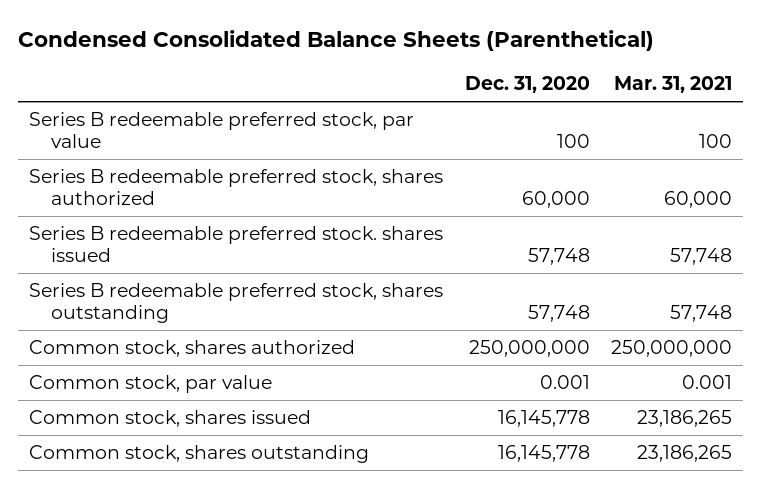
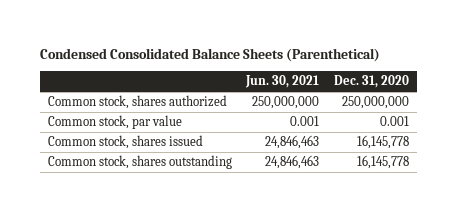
- | Dec. 31, 2020 | Mar. 31, 2021
+ | Jun. 30, 2021 | Dec. 31, 2020
- Series B redeemable preferred stock, par value | 100 | 100
- Series B redeemable preferred stock, shares authorized | 60,000 | 60,000
- Series B redeemable preferred stock. shares issued | 57,748 | 57,748
- Series B redeemable preferred stock, shares outstanding | 57,748 | 57,748

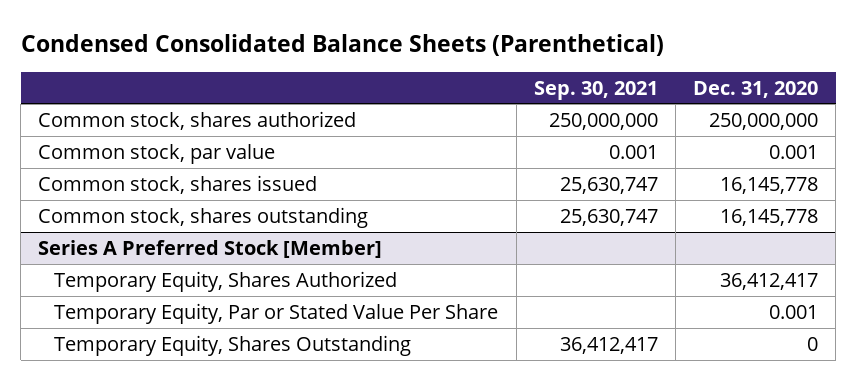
- | Jun. 30, 2021 | Dec. 31, 2020
+ | Sep. 30, 2021 | Dec. 31, 2020
+ Series A Preferred Stock [Member]
+ Temporary Equity, Shares Authorized | | 36,412,417
+ Temporary Equity, Par or Stated Value Per Share | | 0.001
+ Temporary Equity, Shares Outstanding | 36,412,417 | 0

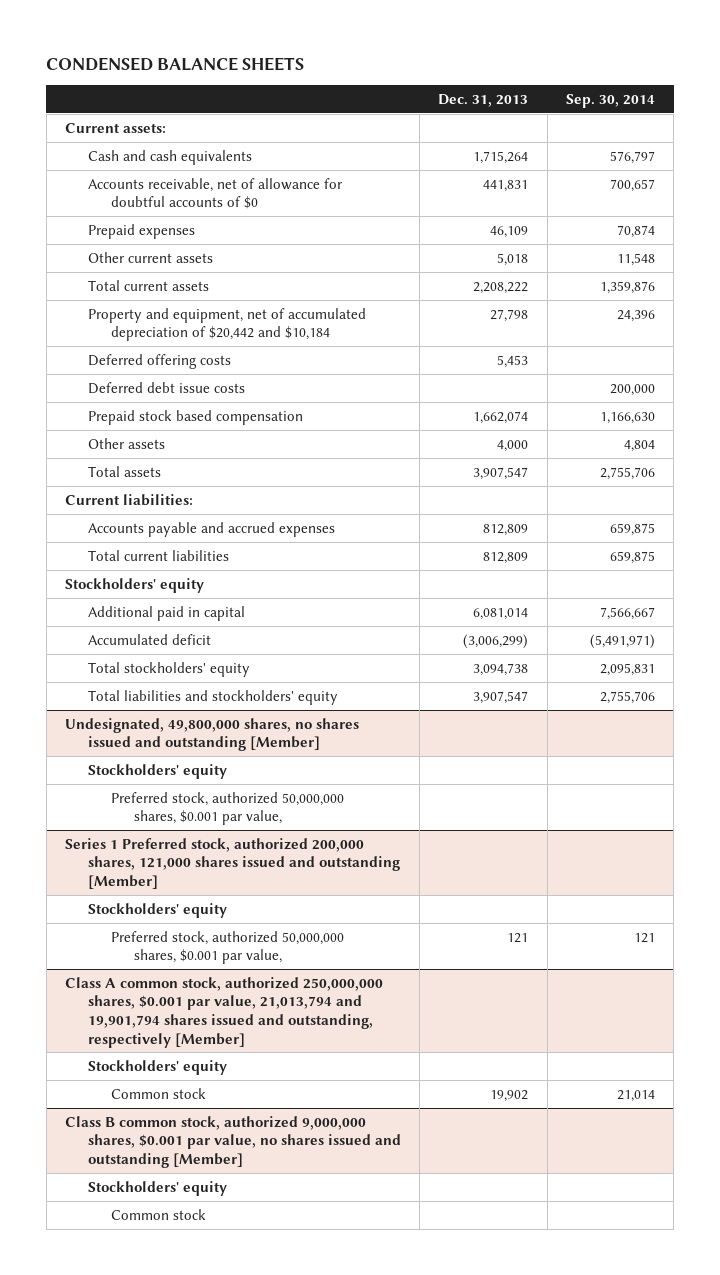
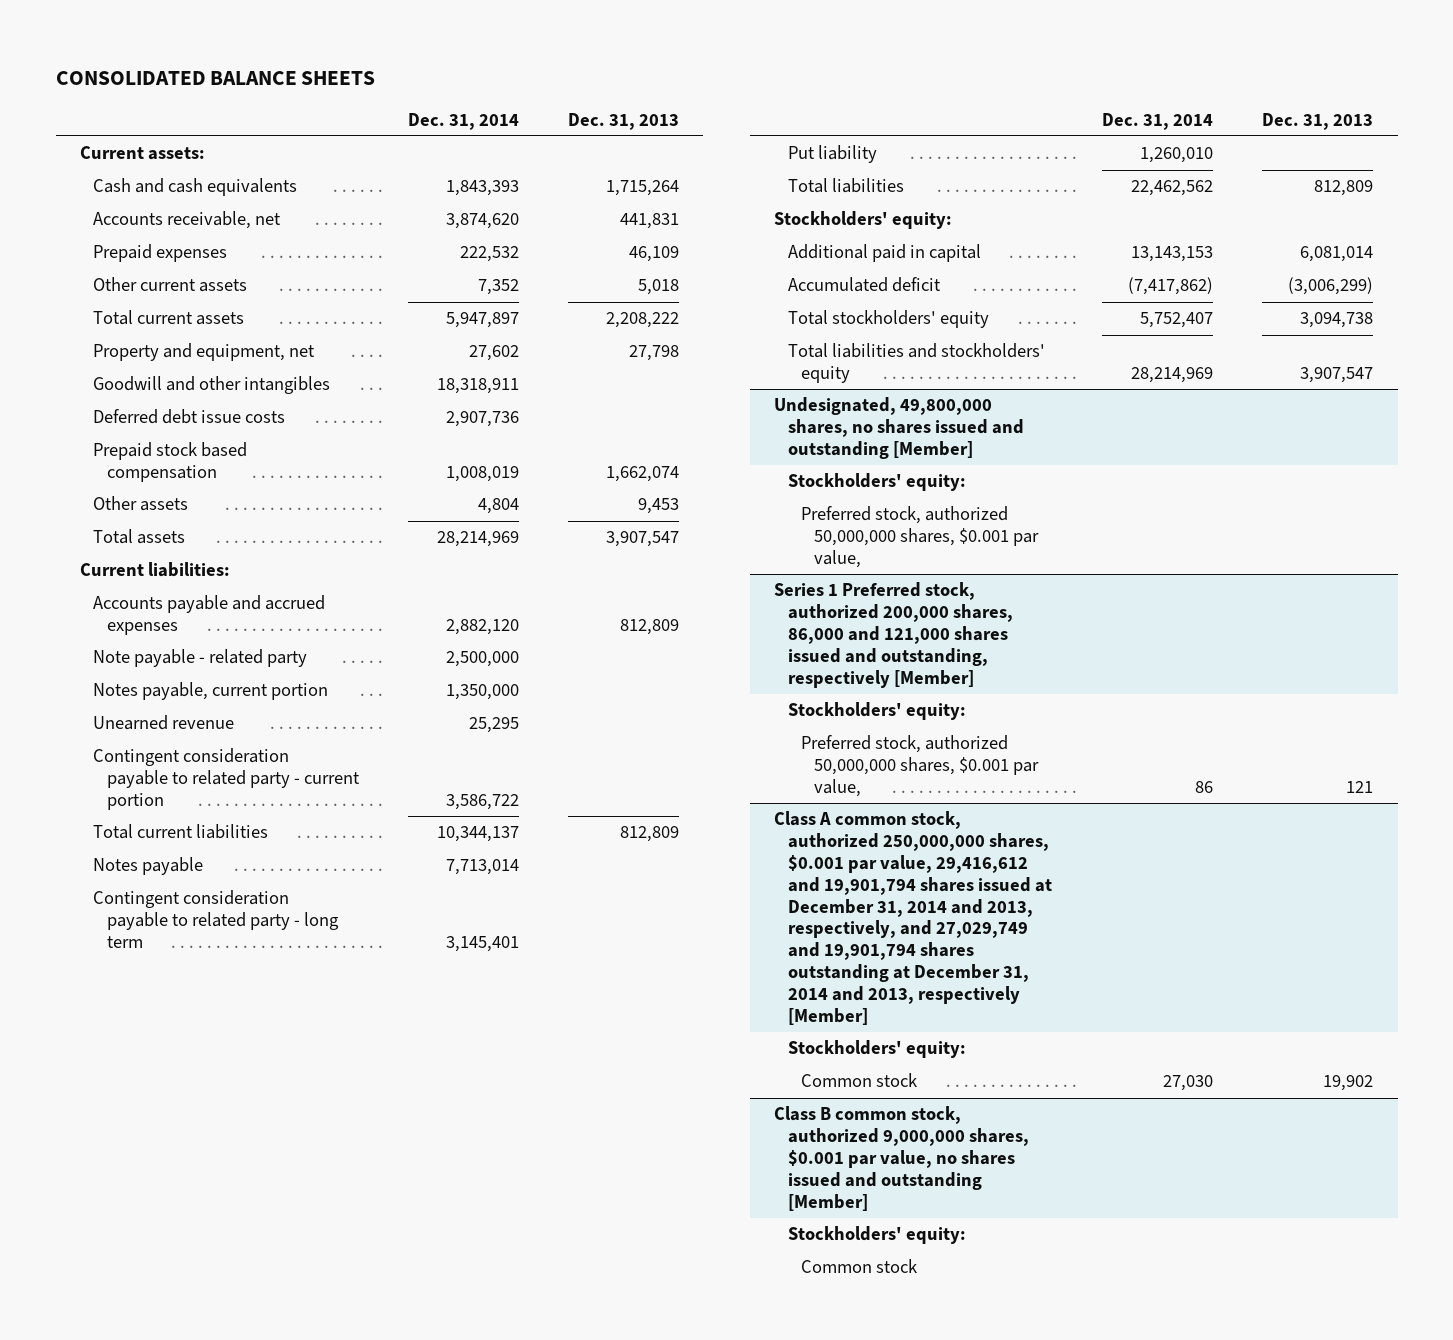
- CONDENSED BALANCE SHEETS
+ CONSOLIDATED BALANCE SHEETS
- | Dec. 31, 2013 | Sep. 30, 2014
+ | Dec. 31, 2014 | Dec. 31, 2013
- Accounts receivable, net of allowance for doubtful accounts of $0 | 441,831 | 700,657
+ Accounts receivable, net | 3,874,620 | 441,831
- Property and equipment, net of accumulated depreciation of $20,442 and $10,184 | 27,798 | 24,396
- Deferred offering costs | 5,453 |
+ Property and equipment, net | 27,602 | 27,798
+ Goodwill and other intangibles | 18,318,911 |
- Other assets | 4,000 | 4,804
+ Other assets | 4,804 | 9,453
+ Note payable - related party | 2,500,000 |
+ Notes payable, current portion | 1,350,000 |
+ Unearned revenue | 25,295 |
+ Contingent consideration payable to related party - current portion | 3,586,722 |
- Stockholders' equity
+ Notes payable | 7,713,014 |
+ Contingent consideration payable to related party - long term | 3,145,401 |
+ Put liability | 1,260,010 |
+ Total liabilities | 22,462,562 | 812,809
+ Stockholders' equity:
@ Undesignated, 49,800,000 shares, no shares issued and outstanding [Member]
- Stockholders' equity
+ Stockholders' equity:
- Series 1 Preferred stock, authorized 200,000 shares, 121,000 shares issued and outstanding [Member]
- Stockholders' equity
+ Series 1 Preferred stock, authorized 200,000 shares, 86,000 and 121,000 shares issued and outstanding, respectively [Member]
+ Stockholders' equity:
- Class A common stock, authorized 250,000,000 shares, $0.001 par value, 21,013,794 and 19,901,794 shares issued and outstanding, respectively [Member]
- Stockholders' equity
+ Class A common stock, authorized 250,000,000 shares, $0.001 par value, 29,416,612 and 19,901,794 shares issued at December 31, 2014 and 2013, respectively, and 27,029,749 and 19,901,794 shares outstanding at December 31, 2014 and 2013, respectively [Member]
+ Stockholders' equity:
@ Class B common stock, authorized 9,000,000 shares, $0.001 par value, no shares issued and outstanding [Member]
- Stockholders' equity
+ Stockholders' equity:

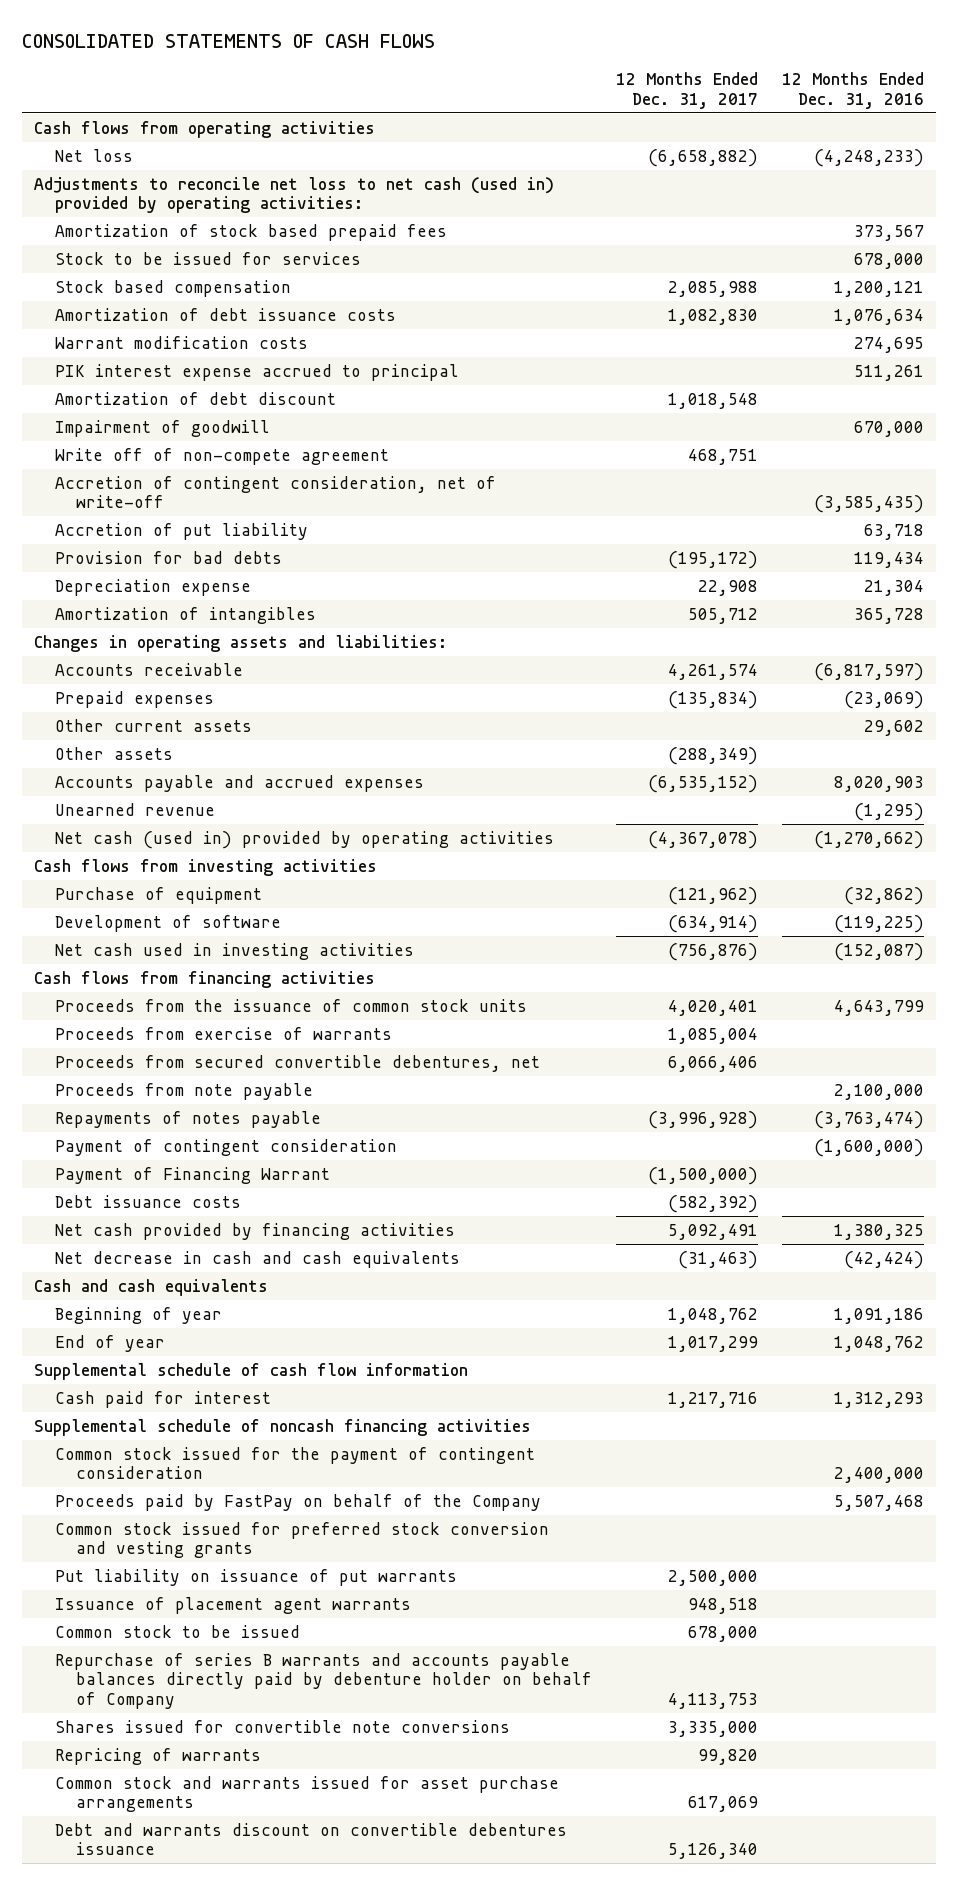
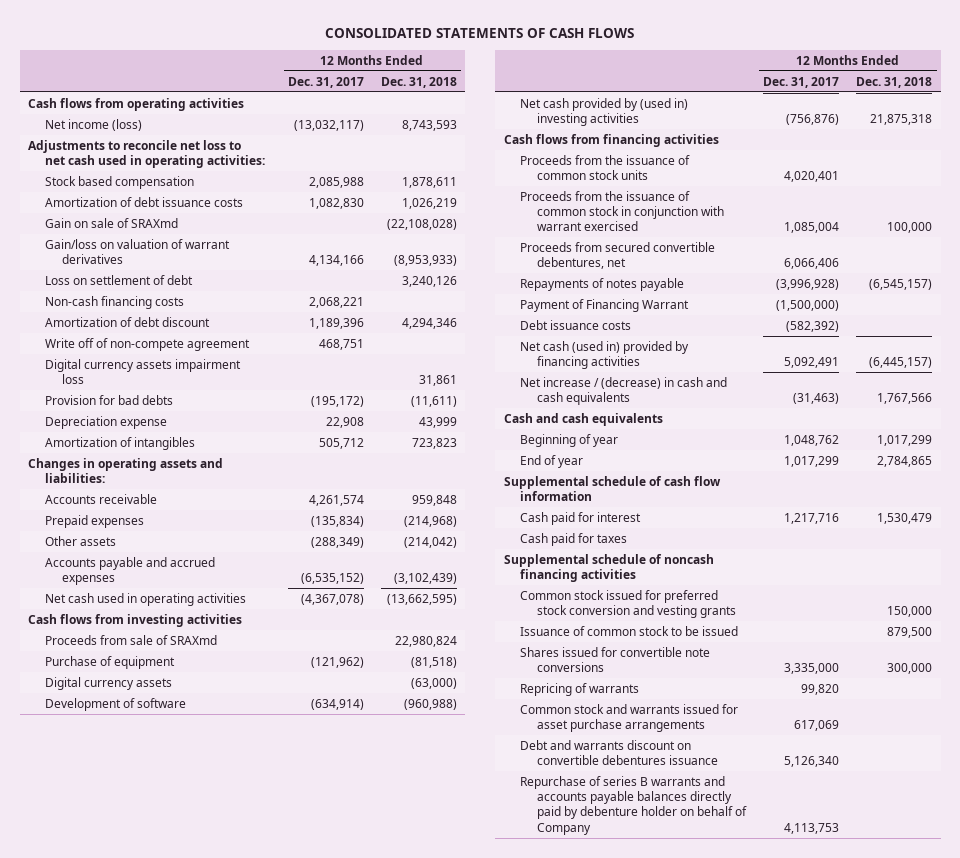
- | 12 Months Ended Dec. 31, 2017 | 12 Months Ended Dec. 31, 2016
+ | 12 Months Ended Dec. 31, 2017 | 12 Months Ended Dec. 31, 2018
- Net loss | (6,658,882) | (4,248,233)
- Adjustments to reconcile net loss to net cash (used in) provided by operating activities:
- Amortization of stock based prepaid fees | | 373,567
- Stock to be issued for services | | 678,000
+ Net income (loss) | (13,032,117) | 8,743,593
+ Adjustments to reconcile net loss to net cash used in operating activities:
- Warrant modification costs | | 274,695
- PIK interest expense accrued to principal | | 511,261
- Amortization of debt discount | 1,018,548 |
- Impairment of goodwill | | 670,000
+ Gain on sale of SRAXmd | | (22,108,028)
+ Gain/loss on valuation of warrant derivatives | 4,134,166 | (8,953,933)
+ Loss on settlement of debt | | 3,240,126
+ Non-cash financing costs | 2,068,221 |
+ Amortization of debt discount | 1,189,396 | 4,294,346
- Accretion of contingent consideration, net of write-off | | (3,585,435)
- Accretion of put liability | | 63,718
+ Digital currency assets impairment loss | | 31,861
- Other current assets | | 29,602
- Unearned revenue | | (1,295)
- Net cash (used in) provided by operating activities | (4,367,078) | (1,270,662)
+ Net cash used in operating activities | (4,367,078) | (13,662,595)
+ Proceeds from sale of SRAXmd | | 22,980,824
+ Digital currency assets | | (63,000)
- Net cash used in investing activities | (756,876) | (152,087)
+ Net cash provided by (used in) investing activities | (756,876) | 21,875,318
- Proceeds from exercise of warrants | 1,085,004 |
+ Proceeds from the issuance of common stock in conjunction with warrant exercised | 1,085,004 | 100,000
- Proceeds from note payable | | 2,100,000
- Payment of contingent consideration | | (1,600,000)
- Net cash provided by financing activities | 5,092,491 | 1,380,325
- Net decrease in cash and cash equivalents | (31,463) | (42,424)
+ Net cash (used in) provided by financing activities | 5,092,491 | (6,445,157)
+ Net increase / (decrease) in cash and cash equivalents | (31,463) | 1,767,566
+ Cash paid for taxes
- Common stock issued for the payment of contingent consideration | | 2,400,000
- Proceeds paid by FastPay on behalf of the Company | | 5,507,468
- Put liability on issuance of put warrants | 2,500,000 |
- Issuance of placement agent warrants | 948,518 |
- Common stock to be issued | 678,000 |
+ Issuance of common stock to be issued | | 879,500
moved down: Repurchase of series B warrants and accounts payable balances directly paid by debenture holder on behalf of Company | 4,113,753 |

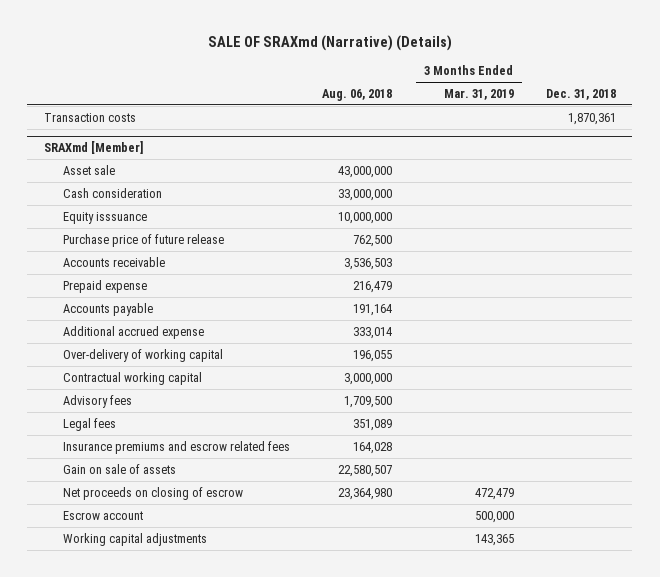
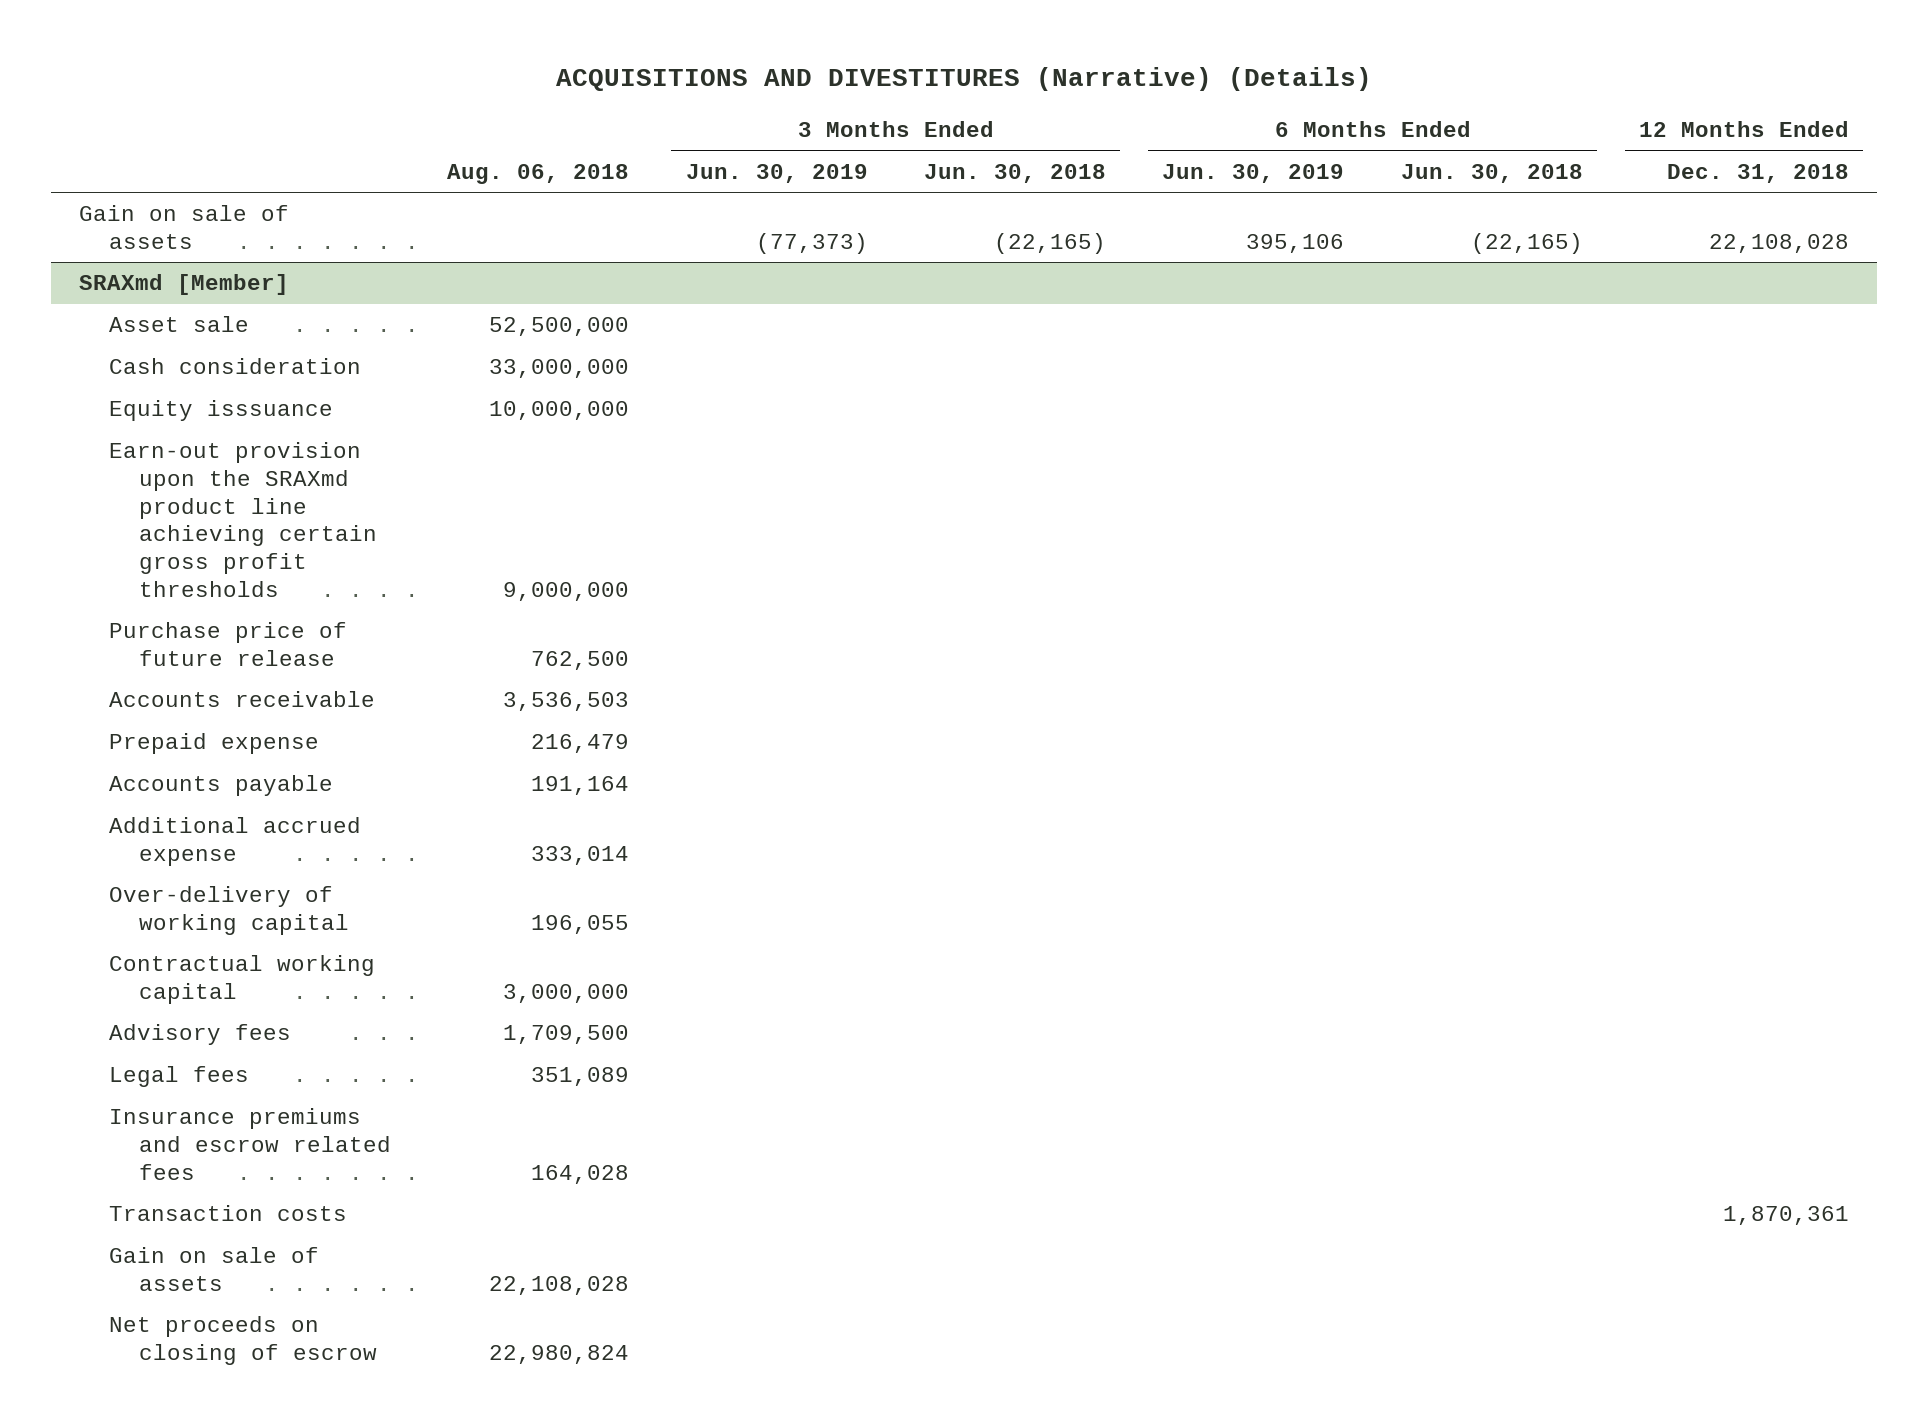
- SALE OF SRAXmd (Narrative) (Details)
+ ACQUISITIONS AND DIVESTITURES (Narrative) (Details)
- | Aug. 06, 2018 | 3 Months Ended Mar. 31, 2019 | Dec. 31, 2018
+ | Aug. 06, 2018 | 3 Months Ended Jun. 30, 2019 | 3 Months Ended Jun. 30, 2018 | 6 Months Ended Jun. 30, 2019 | 6 Months Ended Jun. 30, 2018 | 12 Months Ended Dec. 31, 2018
- Transaction costs | | | 1,870,361
+ Gain on sale of assets | | (77,373) | (22,165) | 395,106 | (22,165) | 22,108,028
@ SRAXmd [Member]
- Asset sale | 43,000,000 | |
+ Asset sale | 52,500,000 | | | | |
+ Earn-out provision upon the SRAXmd product line achieving certain gross profit thresholds | 9,000,000 | | | | |
- Gain on sale of assets | 22,580,507 | |
- Net proceeds on closing of escrow | 23,364,980 | 472,479 |
- Escrow account | | 500,000 |
- Working capital adjustments | | 143,365 |
+ Transaction costs | | | | | | 1,870,361
+ Gain on sale of assets | 22,108,028 | | | | |
+ Net proceeds on closing of escrow | 22,980,824 | | | | |

